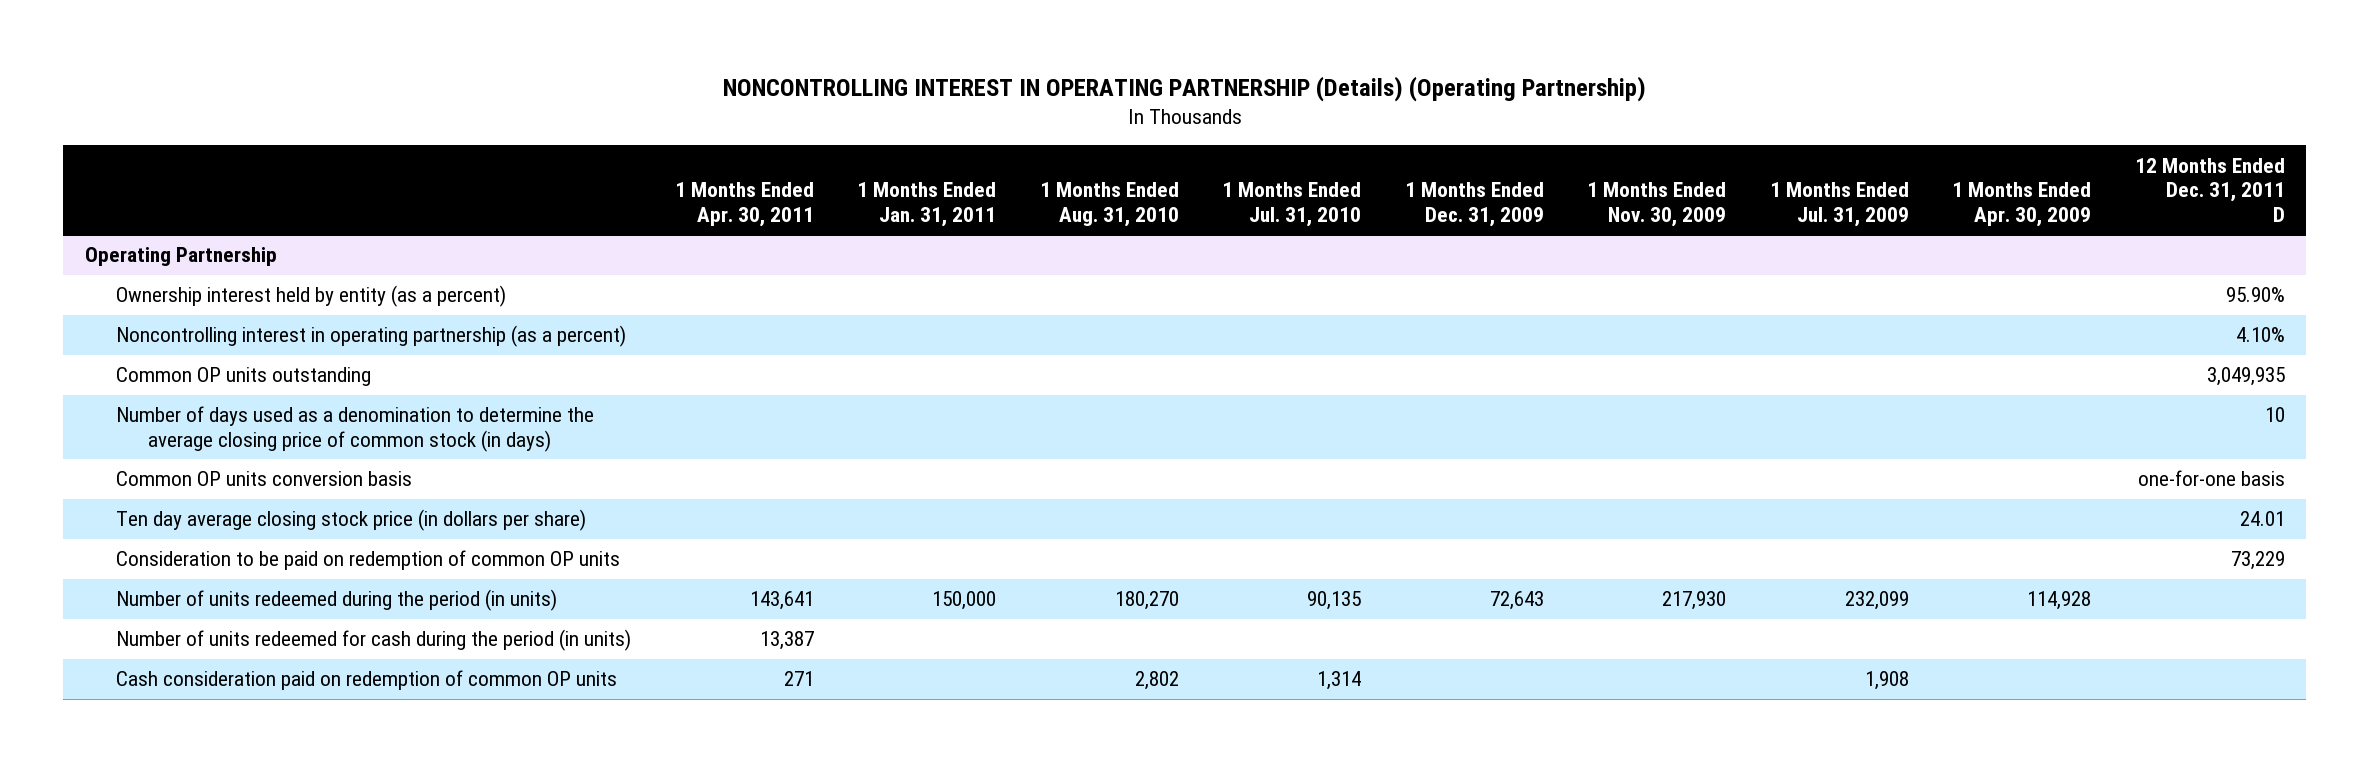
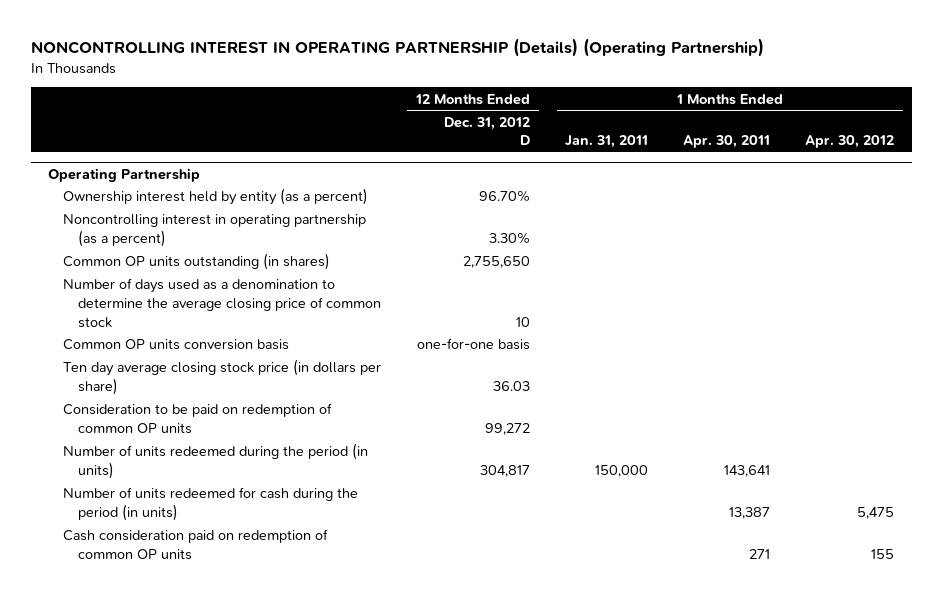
- | 1 Months Ended Apr. 30, 2011 | 1 Months Ended Jan. 31, 2011 | 1 Months Ended Aug. 31, 2010 | 1 Months Ended Jul. 31, 2010 | 1 Months Ended Dec. 31, 2009 | 1 Months Ended Nov. 30, 2009 | 1 Months Ended Jul. 31, 2009 | 1 Months Ended Apr. 30, 2009 | 12 Months Ended Dec. 31, 2011 D
+ | 12 Months Ended Dec. 31, 2012 D | 1 Months Ended Jan. 31, 2011 | 1 Months Ended Apr. 30, 2011 | 1 Months Ended Apr. 30, 2012
@ Operating Partnership
- Common OP units outstanding | | | | | | | | | 3,049,935
- Number of days used as a denomination to determine the average closing price of common stock (in days) | | | | | | | | | 10
+ Common OP units outstanding (in shares) | 2,755,650 | | |
+ Number of days used as a denomination to determine the average closing price of common stock | 10 | | |

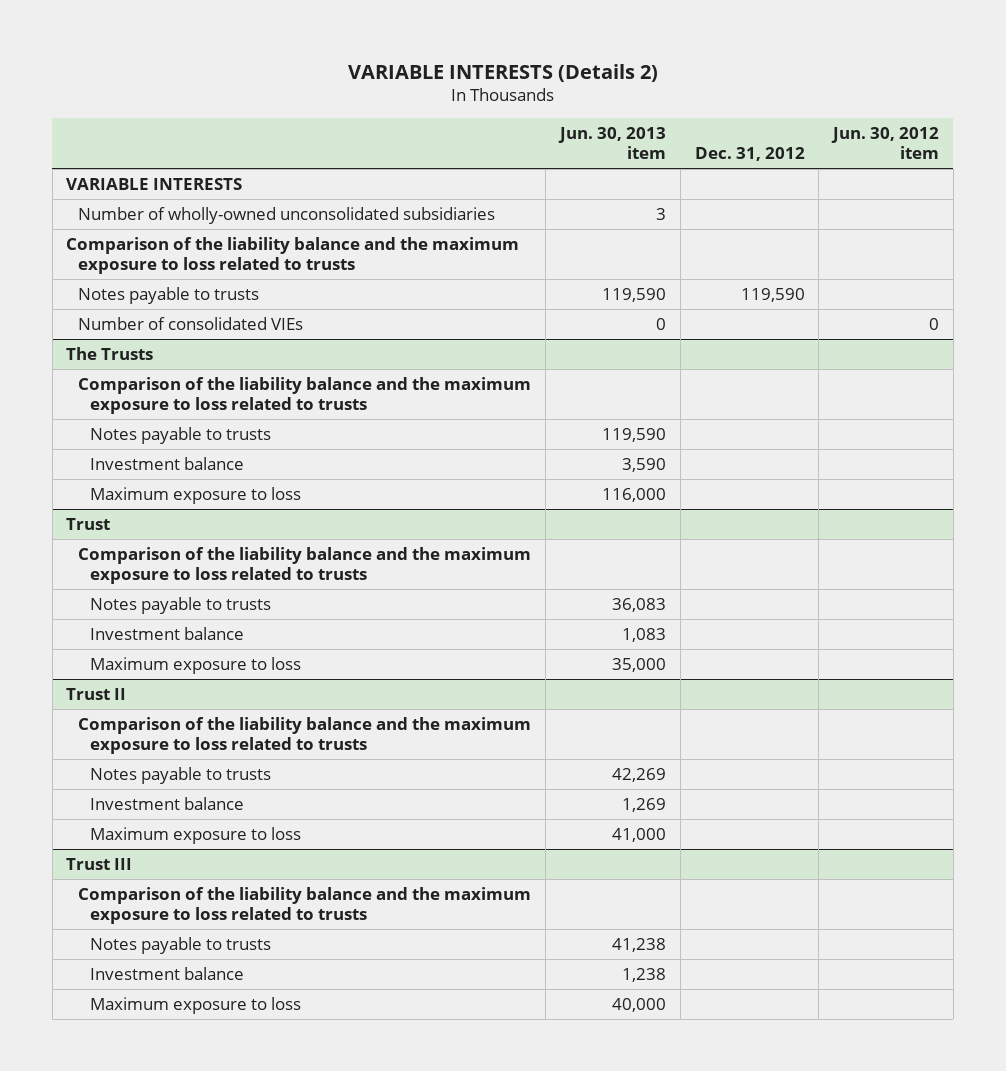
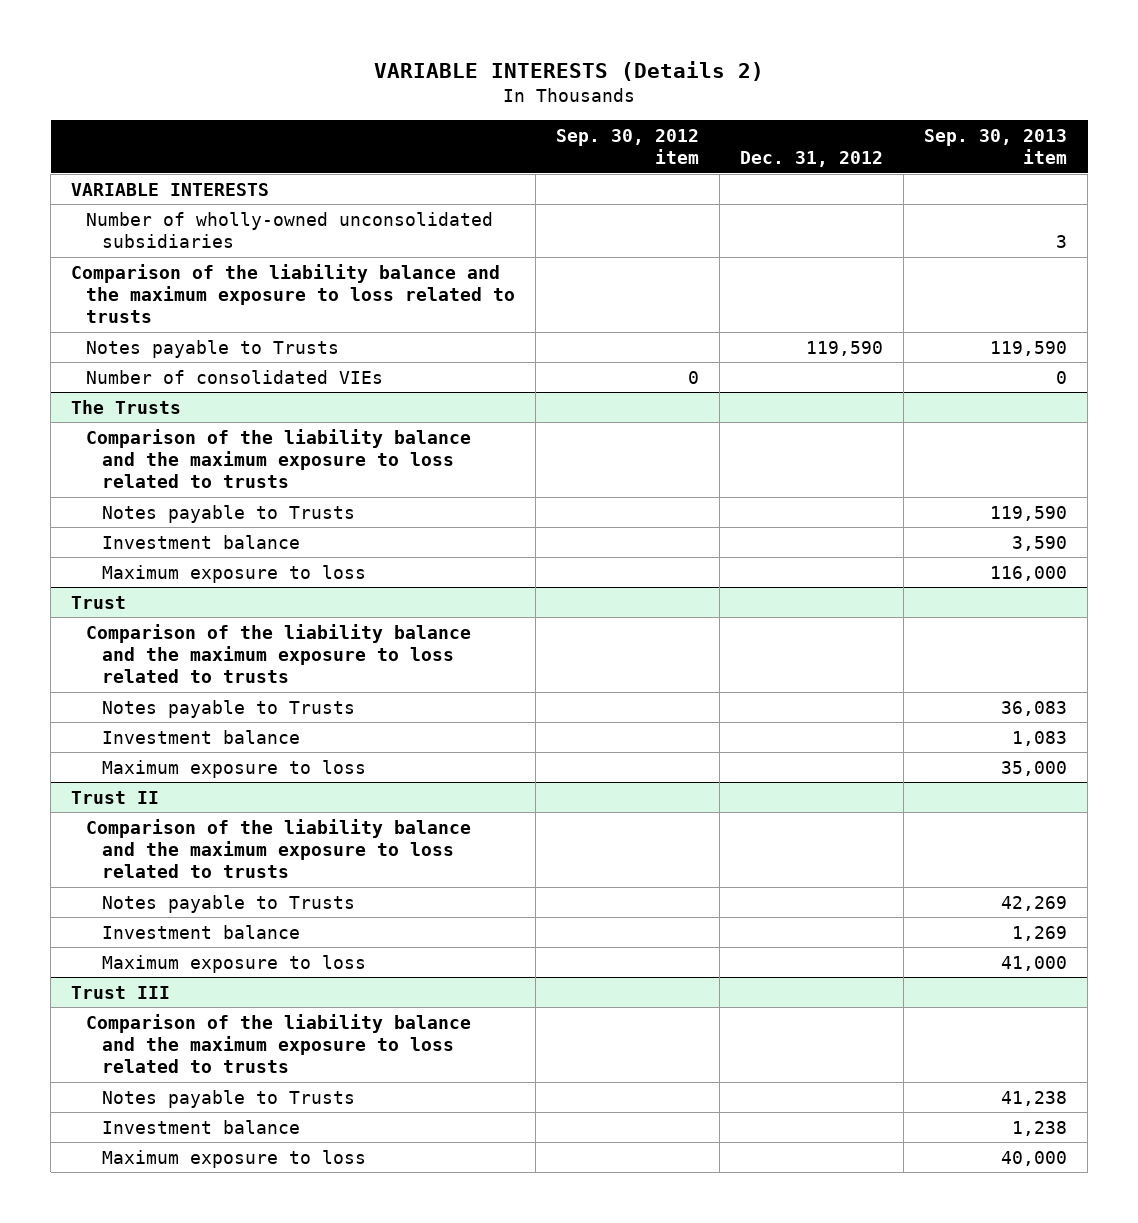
- | Jun. 30, 2013 item | Dec. 31, 2012 | Jun. 30, 2012 item
+ | Sep. 30, 2012 item | Dec. 31, 2012 | Sep. 30, 2013 item
- Notes payable to trusts | 119,590 | 119,590 |
+ Notes payable to Trusts | | 119,590 | 119,590
@ The Trusts
- Notes payable to trusts | 119,590 | |
+ Notes payable to Trusts | | | 119,590
@ Trust
- Notes payable to trusts | 36,083 | |
+ Notes payable to Trusts | | | 36,083
@ Trust II
- Notes payable to trusts | 42,269 | |
+ Notes payable to Trusts | | | 42,269
@ Trust III
- Notes payable to trusts | 41,238 | |
+ Notes payable to Trusts | | | 41,238

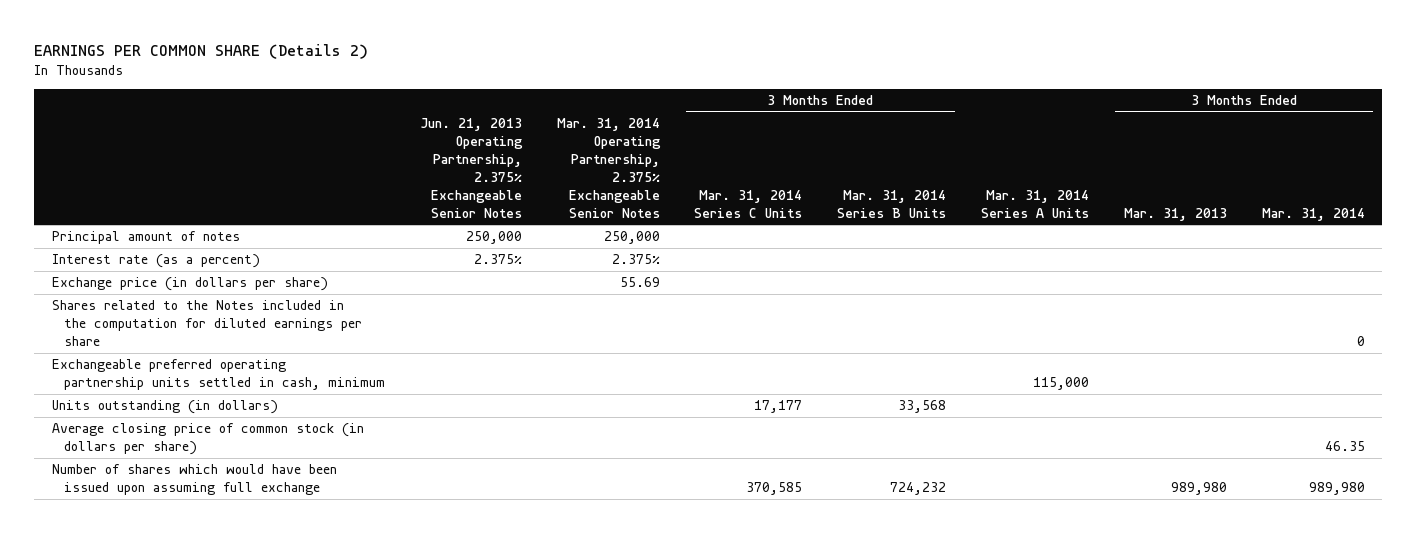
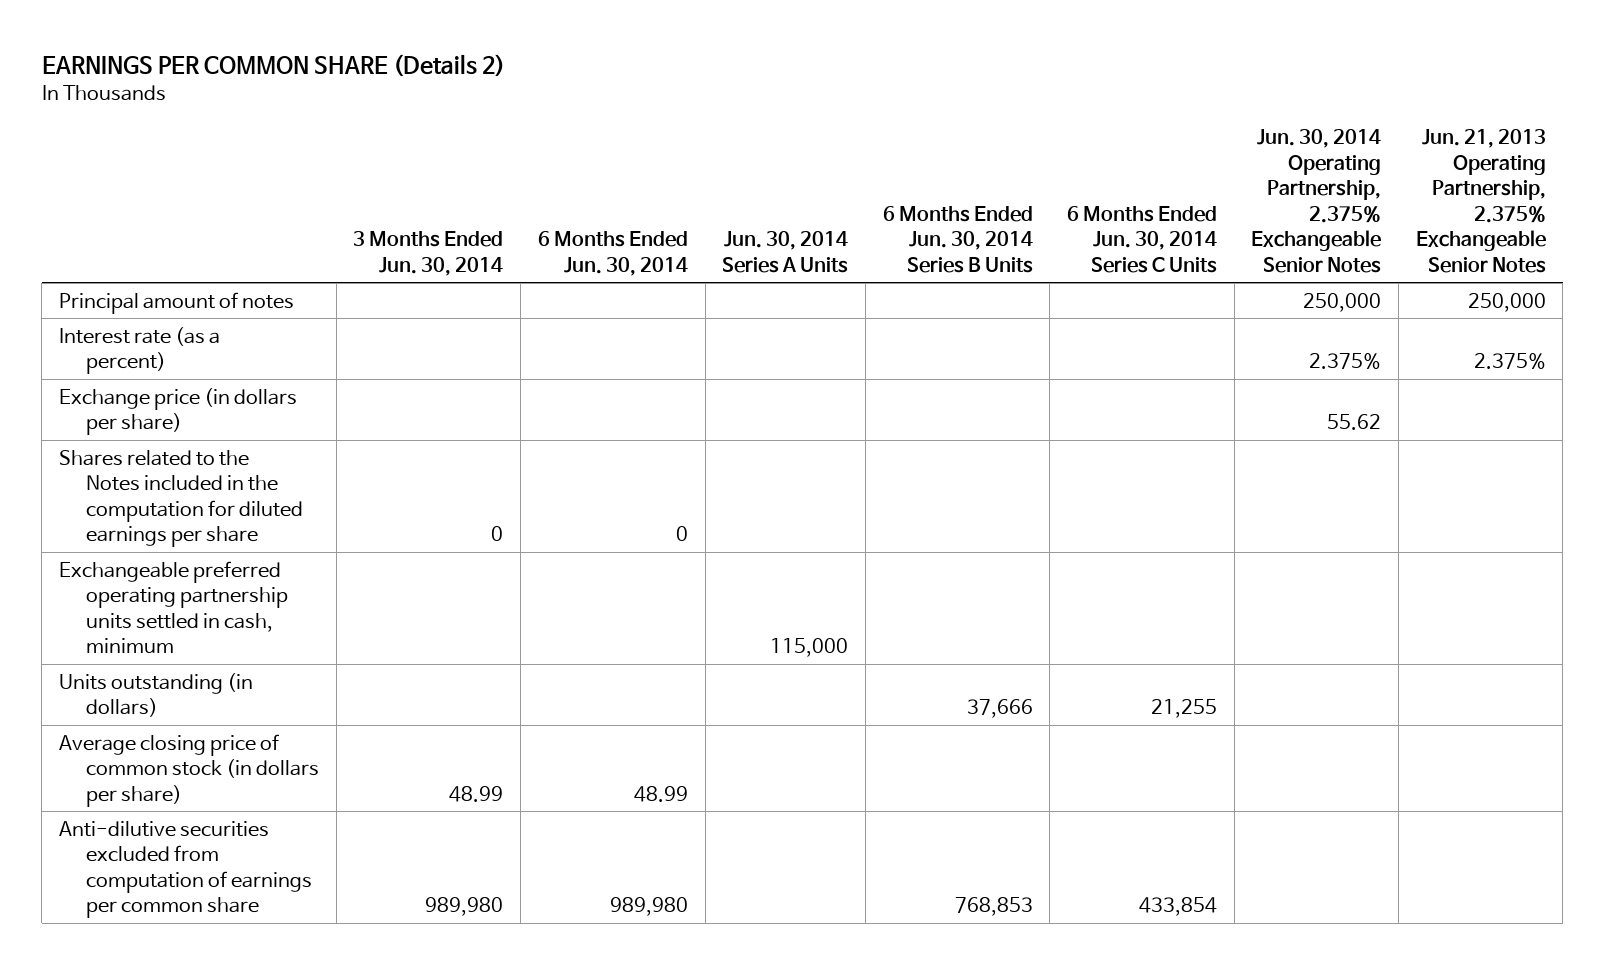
- | Jun. 21, 2013 Operating Partnership, 2.375% Exchangeable Senior Notes | Mar. 31, 2014 Operating Partnership, 2.375% Exchangeable Senior Notes | 3 Months Ended Mar. 31, 2014 Series C Units | 3 Months Ended Mar. 31, 2014 Series B Units | Mar. 31, 2014 Series A Units | 3 Months Ended Mar. 31, 2013 | 3 Months Ended Mar. 31, 2014
+ | 3 Months Ended Jun. 30, 2014 | 6 Months Ended Jun. 30, 2014 | Jun. 30, 2014 Series A Units | 6 Months Ended Jun. 30, 2014 Series B Units | 6 Months Ended Jun. 30, 2014 Series C Units | Jun. 30, 2014 Operating Partnership, 2.375% Exchangeable Senior Notes | Jun. 21, 2013 Operating Partnership, 2.375% Exchangeable Senior Notes
- Number of shares which would have been issued upon assuming full exchange | | | 370,585 | 724,232 | | 989,980 | 989,980
+ Anti-dilutive securities excluded from computation of earnings per common share | 989,980 | 989,980 | | 768,853 | 433,854 | |

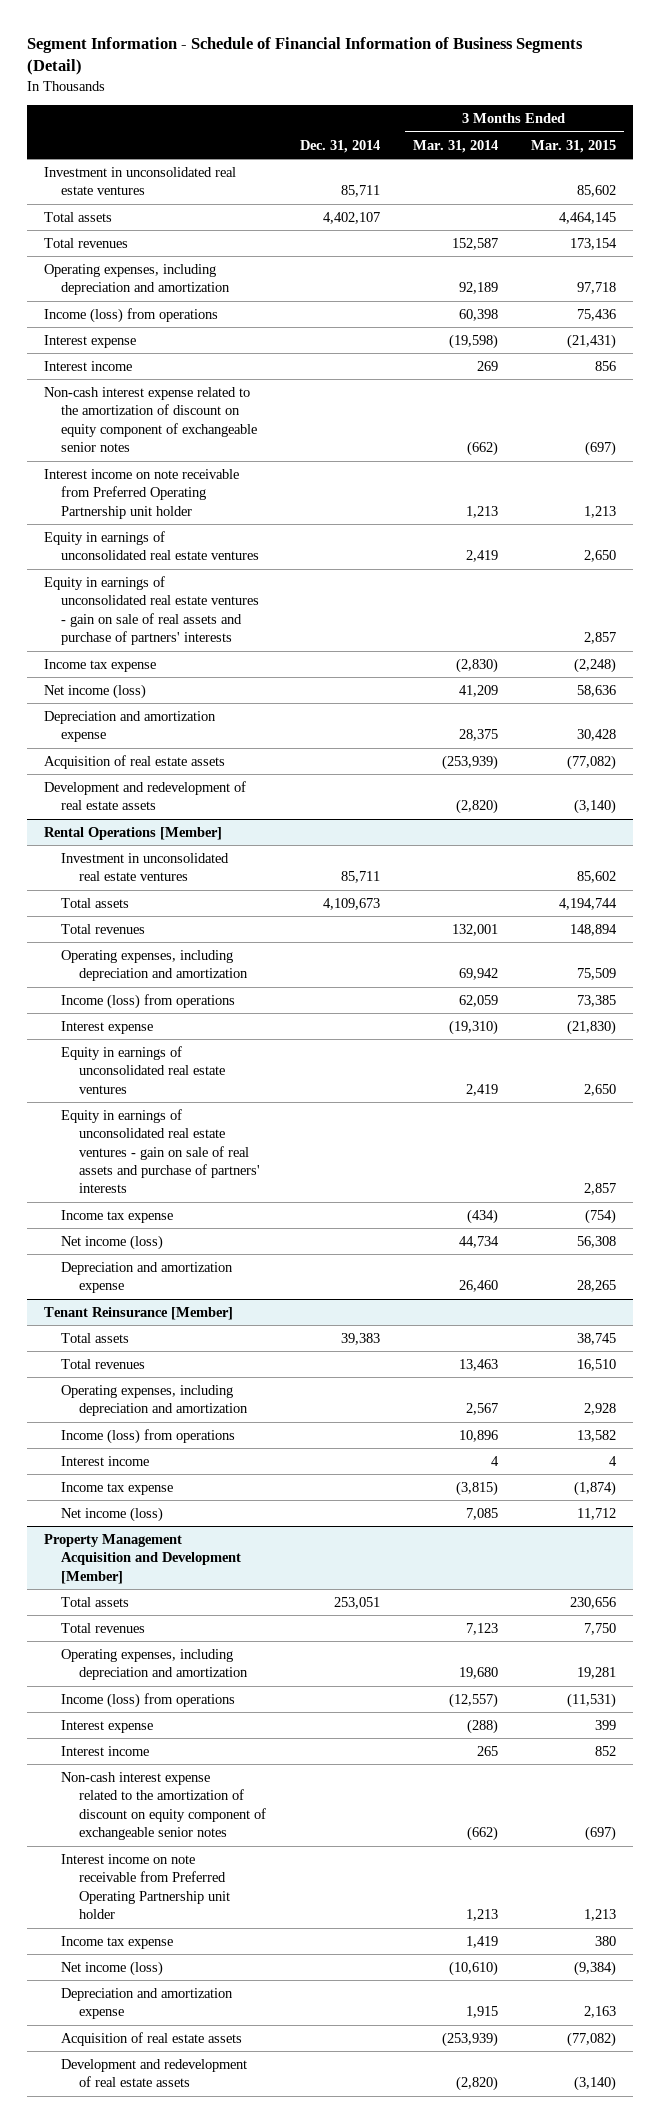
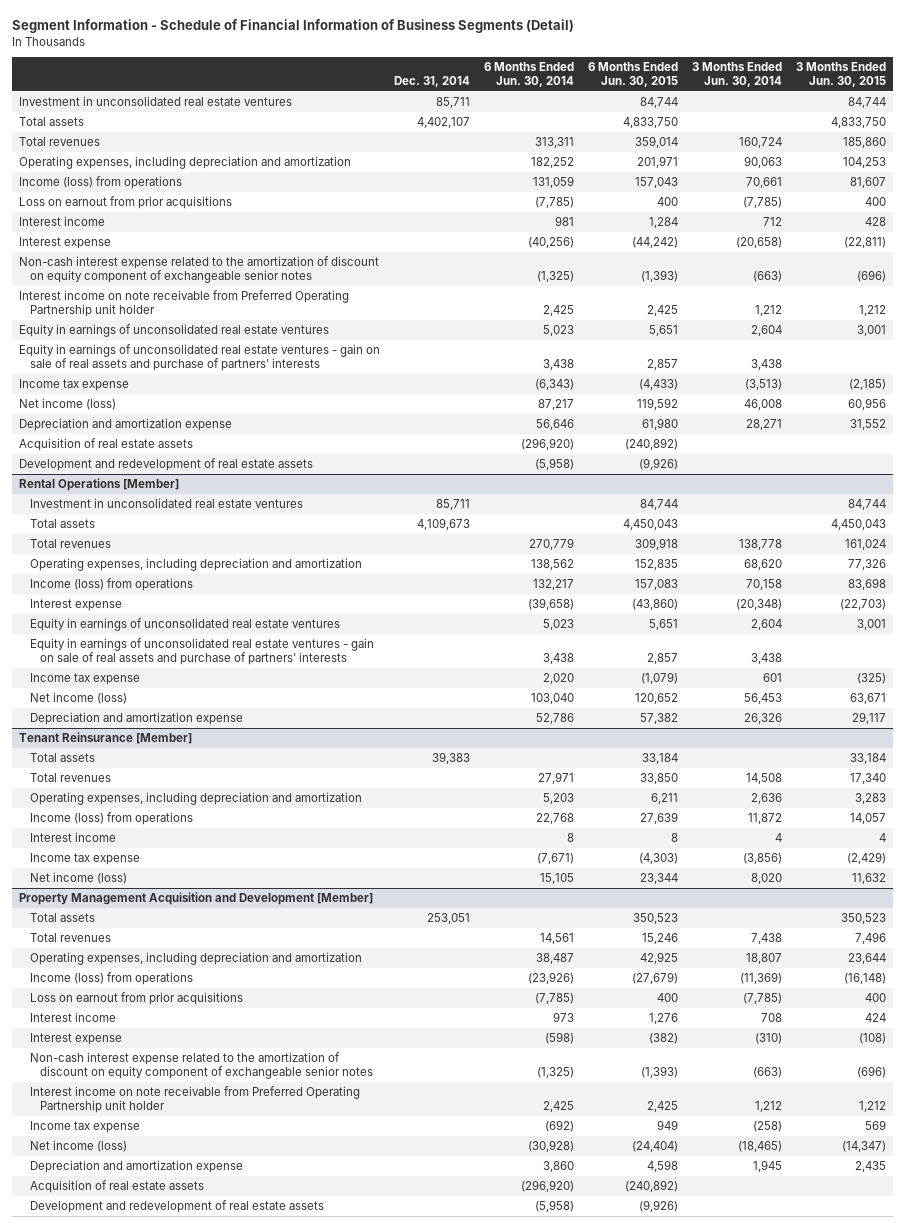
- | Dec. 31, 2014 | 3 Months Ended Mar. 31, 2014 | 3 Months Ended Mar. 31, 2015
+ | Dec. 31, 2014 | 6 Months Ended Jun. 30, 2014 | 6 Months Ended Jun. 30, 2015 | 3 Months Ended Jun. 30, 2014 | 3 Months Ended Jun. 30, 2015
+ Loss on earnout from prior acquisitions | | (7,785) | 400 | (7,785) | 400
moved down: Interest expense | | (40,256) | (44,242) | (20,658) | (22,811)
@ Property Management Acquisition and Development [Member]
+ Loss on earnout from prior acquisitions | | (7,785) | 400 | (7,785) | 400
moved down: Interest expense | | (598) | (382) | (310) | (108)

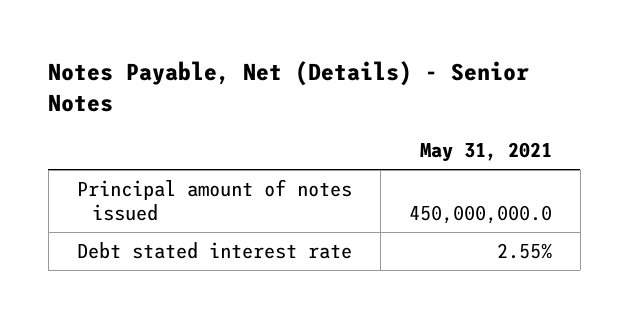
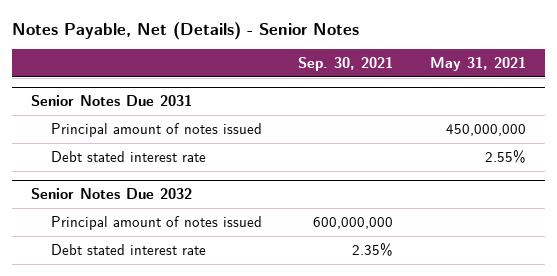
- | May 31, 2021
+ | Sep. 30, 2021 | May 31, 2021
- Principal amount of notes issued | 450,000,000.0
+ Senior Notes Due 2031
+ Principal amount of notes issued | | 450,000,000
+ Senior Notes Due 2032
+ Principal amount of notes issued | 600,000,000 |
+ Debt stated interest rate | 2.35% |

